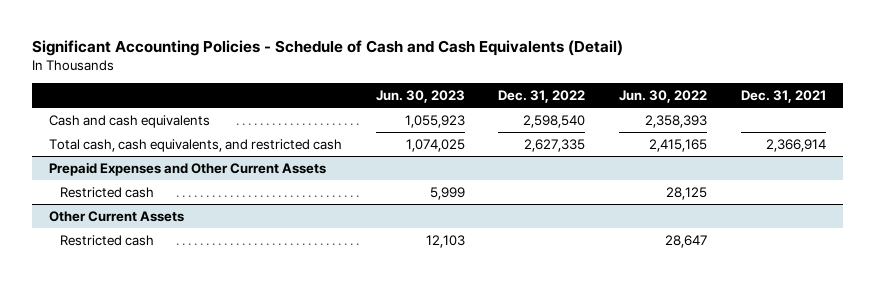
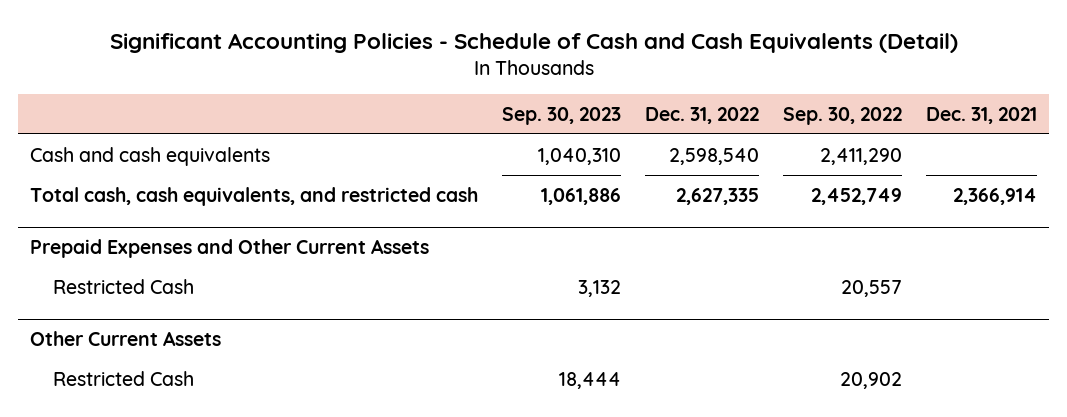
- | Jun. 30, 2023 | Dec. 31, 2022 | Jun. 30, 2022 | Dec. 31, 2021
+ | Sep. 30, 2023 | Dec. 31, 2022 | Sep. 30, 2022 | Dec. 31, 2021
@ Prepaid Expenses and Other Current Assets
- Restricted cash | 5,999 | | 28,125 |
+ Restricted Cash | 3,132 | | 20,557 |
@ Other Current Assets
- Restricted cash | 12,103 | | 28,647 |
+ Restricted Cash | 18,444 | | 20,902 |

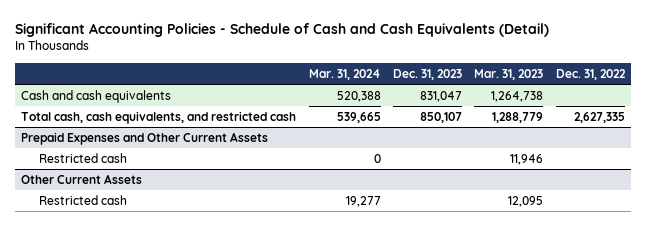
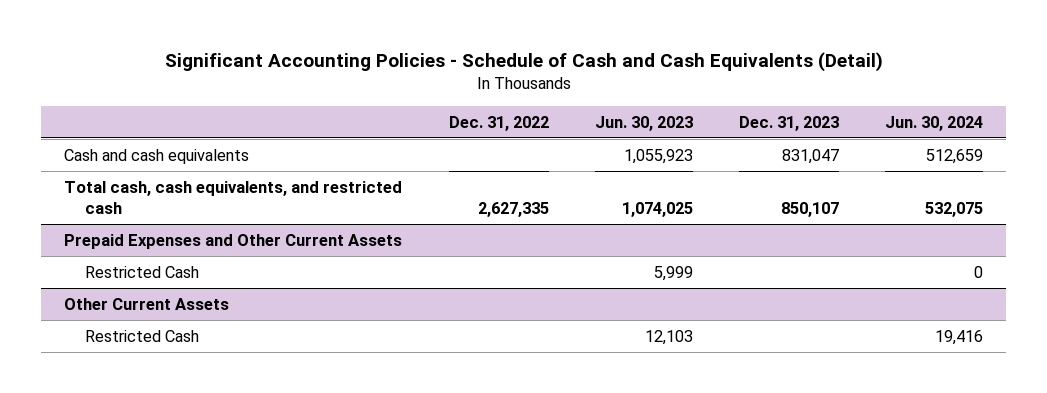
- | Mar. 31, 2024 | Dec. 31, 2023 | Mar. 31, 2023 | Dec. 31, 2022
+ | Dec. 31, 2022 | Jun. 30, 2023 | Dec. 31, 2023 | Jun. 30, 2024
@ Prepaid Expenses and Other Current Assets
- Restricted cash | 0 | | 11,946 |
+ Restricted Cash | | 5,999 | | 0
@ Other Current Assets
- Restricted cash | 19,277 | | 12,095 |
+ Restricted Cash | | 12,103 | | 19,416

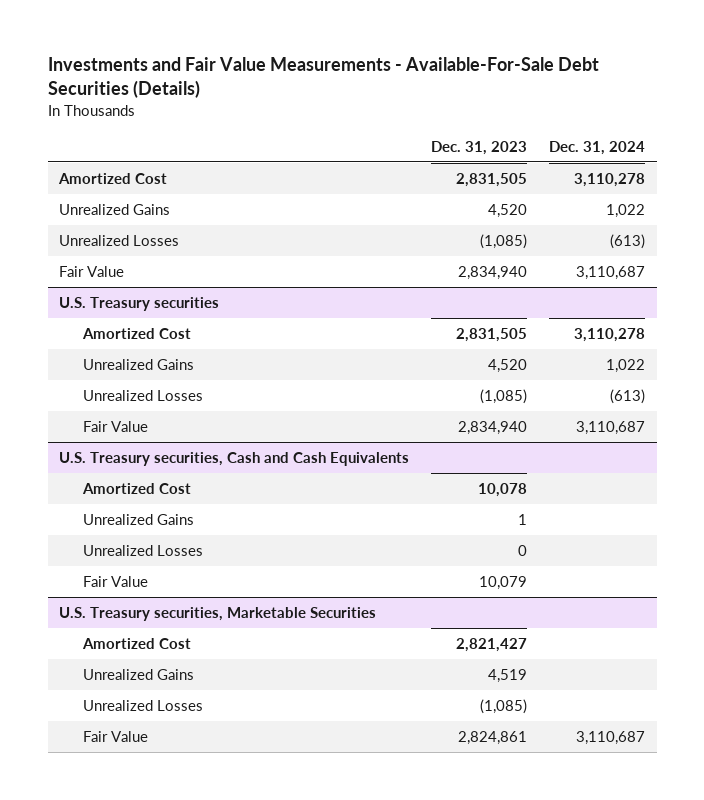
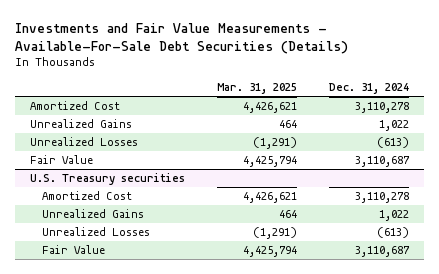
- | Dec. 31, 2023 | Dec. 31, 2024
+ | Mar. 31, 2025 | Dec. 31, 2024
- U.S. Treasury securities, Cash and Cash Equivalents
- Amortized Cost | 10,078 |
- Unrealized Gains | 1 |
- Unrealized Losses | 0 |
- Fair Value | 10,079 |
- U.S. Treasury securities, Marketable Securities
- Amortized Cost | 2,821,427 |
- Unrealized Gains | 4,519 |
- Unrealized Losses | (1,085) |
- Fair Value | 2,824,861 | 3,110,687

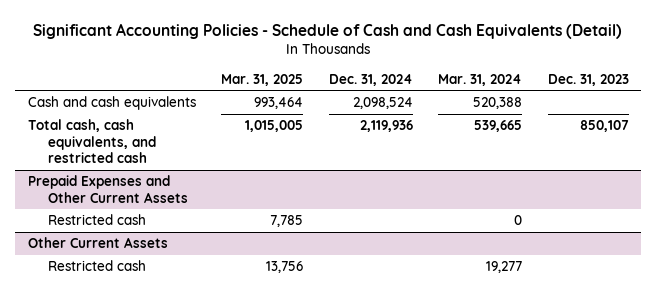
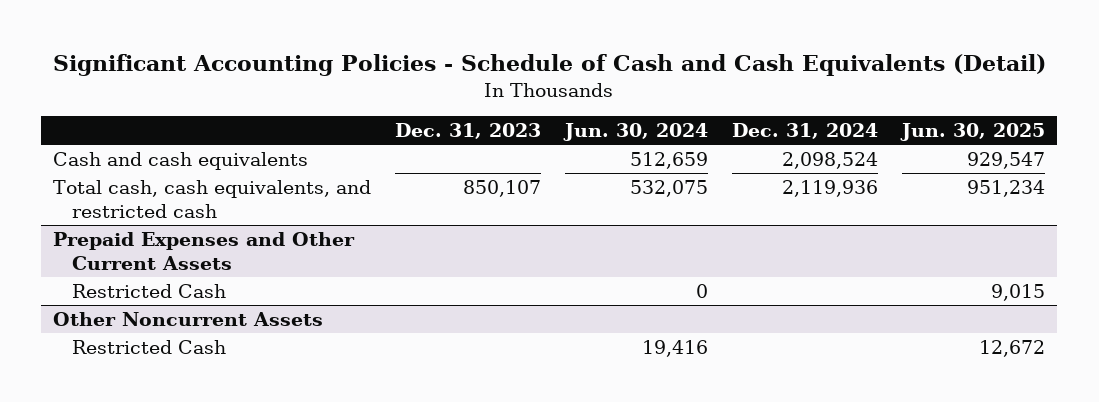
- | Mar. 31, 2025 | Dec. 31, 2024 | Mar. 31, 2024 | Dec. 31, 2023
+ | Dec. 31, 2023 | Jun. 30, 2024 | Dec. 31, 2024 | Jun. 30, 2025
@ Prepaid Expenses and Other Current Assets
- Restricted cash | 7,785 | | 0 |
- Other Current Assets
- Restricted cash | 13,756 | | 19,277 |
@ Prepaid Expenses and Other Current Assets
+ Restricted Cash | | 0 | | 9,015
+ Other Noncurrent Assets
+ Restricted Cash | | 19,416 | | 12,672

